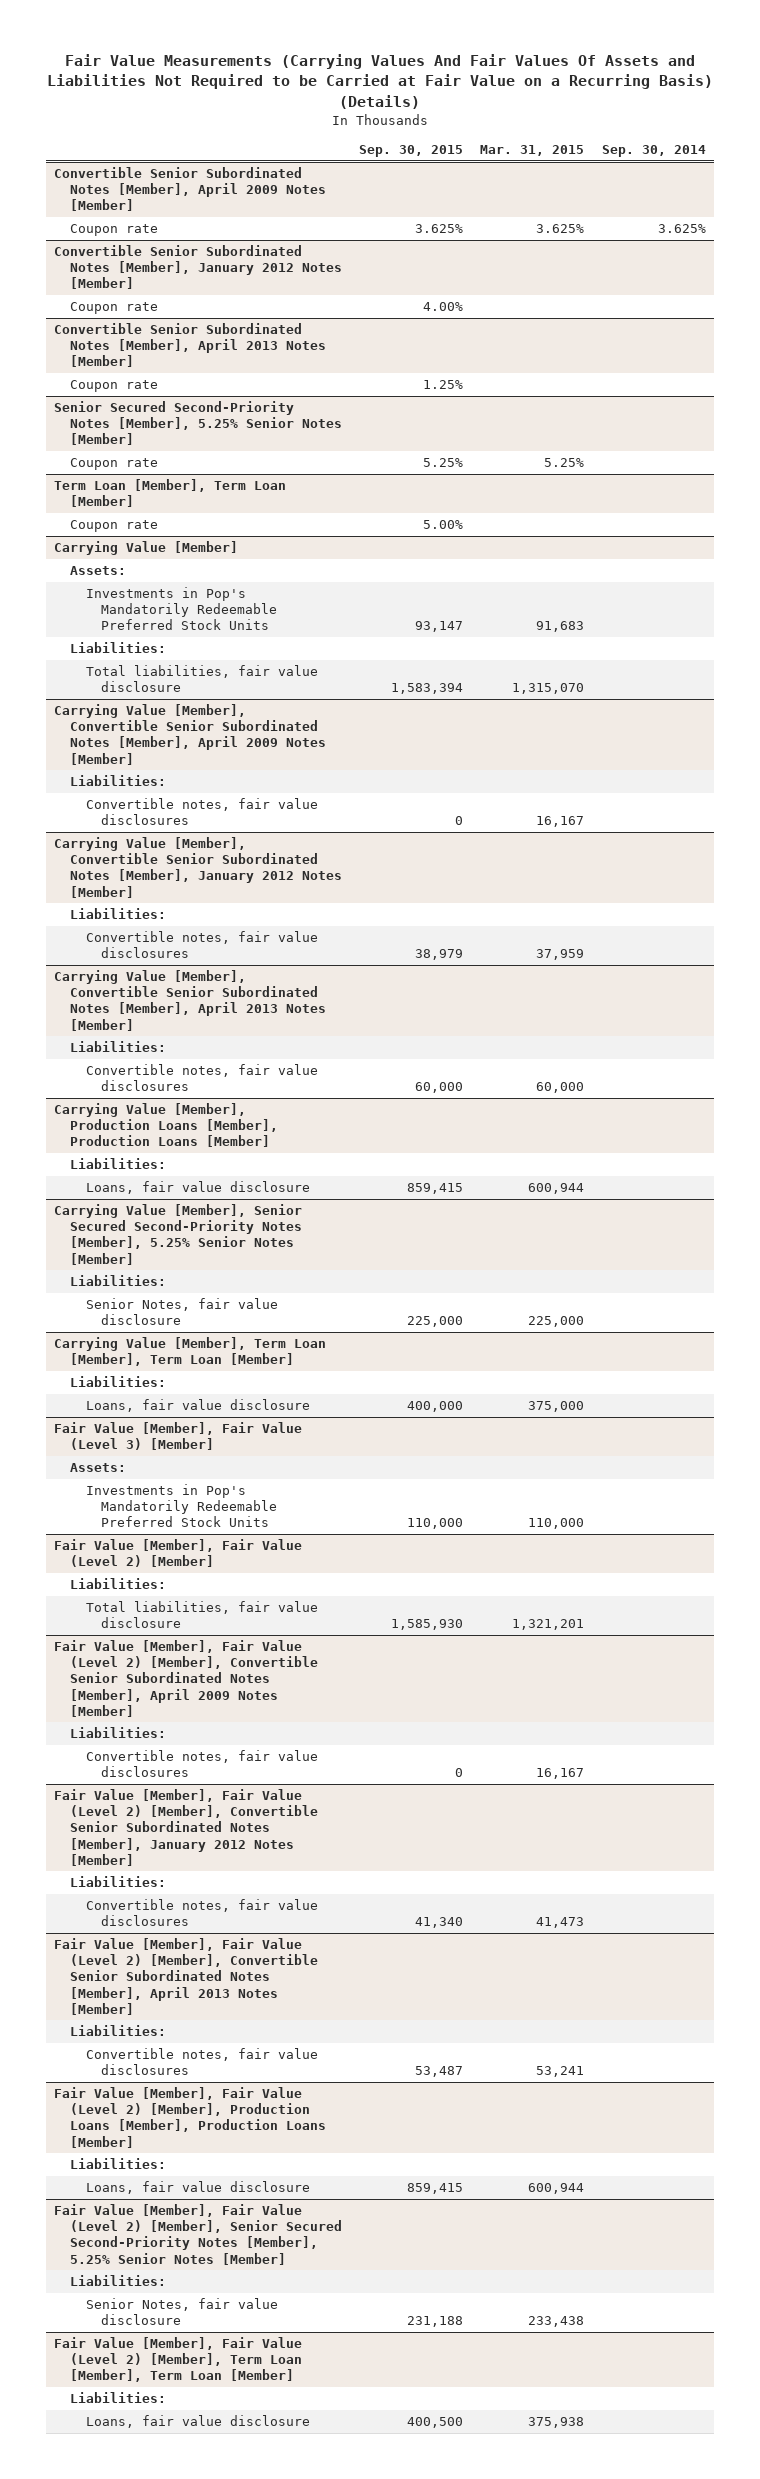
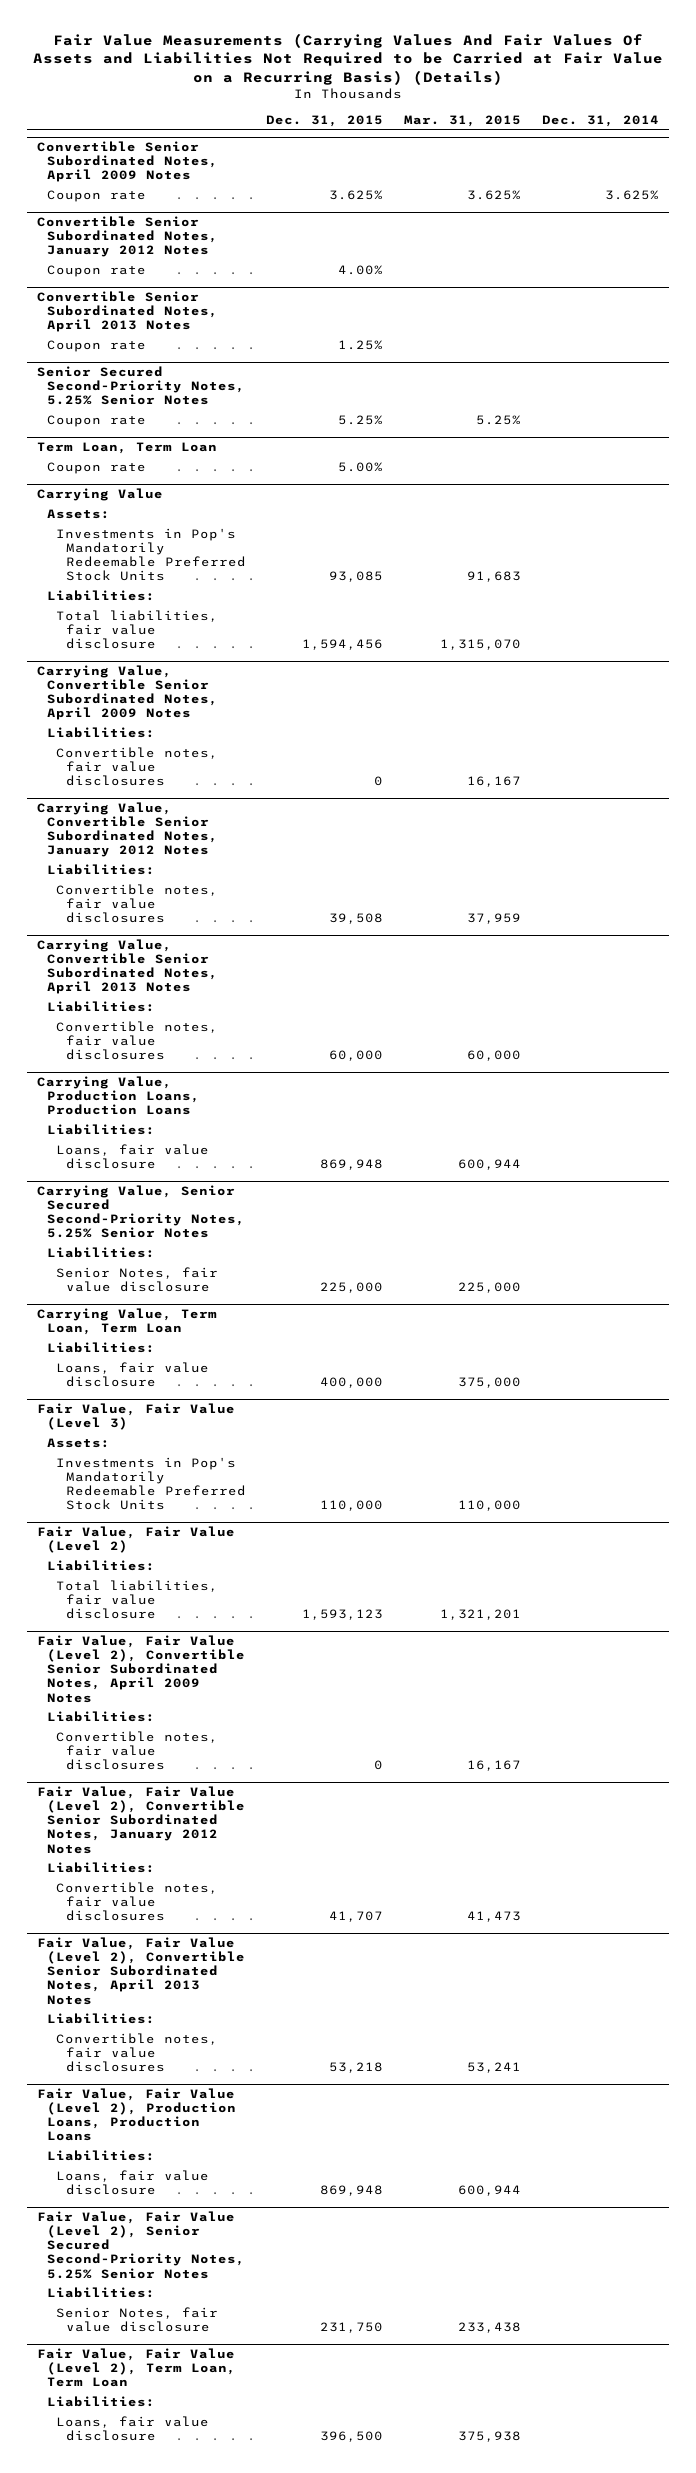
- | Sep. 30, 2015 | Mar. 31, 2015 | Sep. 30, 2014
+ | Dec. 31, 2015 | Mar. 31, 2015 | Dec. 31, 2014
- Convertible Senior Subordinated Notes [Member], April 2009 Notes [Member]
+ Convertible Senior Subordinated Notes, April 2009 Notes
- Convertible Senior Subordinated Notes [Member], January 2012 Notes [Member]
+ Convertible Senior Subordinated Notes, January 2012 Notes
- Convertible Senior Subordinated Notes [Member], April 2013 Notes [Member]
+ Convertible Senior Subordinated Notes, April 2013 Notes
- Senior Secured Second-Priority Notes [Member], 5.25% Senior Notes [Member]
+ Senior Secured Second-Priority Notes, 5.25% Senior Notes
- Term Loan [Member], Term Loan [Member]
+ Term Loan, Term Loan
- Carrying Value [Member]
+ Carrying Value
- Carrying Value [Member], Convertible Senior Subordinated Notes [Member], April 2009 Notes [Member]
+ Carrying Value, Convertible Senior Subordinated Notes, April 2009 Notes
- Carrying Value [Member], Convertible Senior Subordinated Notes [Member], January 2012 Notes [Member]
+ Carrying Value, Convertible Senior Subordinated Notes, January 2012 Notes
- Carrying Value [Member], Convertible Senior Subordinated Notes [Member], April 2013 Notes [Member]
+ Carrying Value, Convertible Senior Subordinated Notes, April 2013 Notes
- Carrying Value [Member], Production Loans [Member], Production Loans [Member]
+ Carrying Value, Production Loans, Production Loans
- Carrying Value [Member], Senior Secured Second-Priority Notes [Member], 5.25% Senior Notes [Member]
+ Carrying Value, Senior Secured Second-Priority Notes, 5.25% Senior Notes
- Carrying Value [Member], Term Loan [Member], Term Loan [Member]
+ Carrying Value, Term Loan, Term Loan
- Fair Value [Member], Fair Value (Level 3) [Member]
+ Fair Value, Fair Value (Level 3)
- Fair Value [Member], Fair Value (Level 2) [Member]
+ Fair Value, Fair Value (Level 2)
- Fair Value [Member], Fair Value (Level 2) [Member], Convertible Senior Subordinated Notes [Member], April 2009 Notes [Member]
+ Fair Value, Fair Value (Level 2), Convertible Senior Subordinated Notes, April 2009 Notes
- Fair Value [Member], Fair Value (Level 2) [Member], Convertible Senior Subordinated Notes [Member], January 2012 Notes [Member]
+ Fair Value, Fair Value (Level 2), Convertible Senior Subordinated Notes, January 2012 Notes
- Fair Value [Member], Fair Value (Level 2) [Member], Convertible Senior Subordinated Notes [Member], April 2013 Notes [Member]
+ Fair Value, Fair Value (Level 2), Convertible Senior Subordinated Notes, April 2013 Notes
- Fair Value [Member], Fair Value (Level 2) [Member], Production Loans [Member], Production Loans [Member]
+ Fair Value, Fair Value (Level 2), Production Loans, Production Loans
- Fair Value [Member], Fair Value (Level 2) [Member], Senior Secured Second-Priority Notes [Member], 5.25% Senior Notes [Member]
+ Fair Value, Fair Value (Level 2), Senior Secured Second-Priority Notes, 5.25% Senior Notes
- Fair Value [Member], Fair Value (Level 2) [Member], Term Loan [Member], Term Loan [Member]
+ Fair Value, Fair Value (Level 2), Term Loan, Term Loan

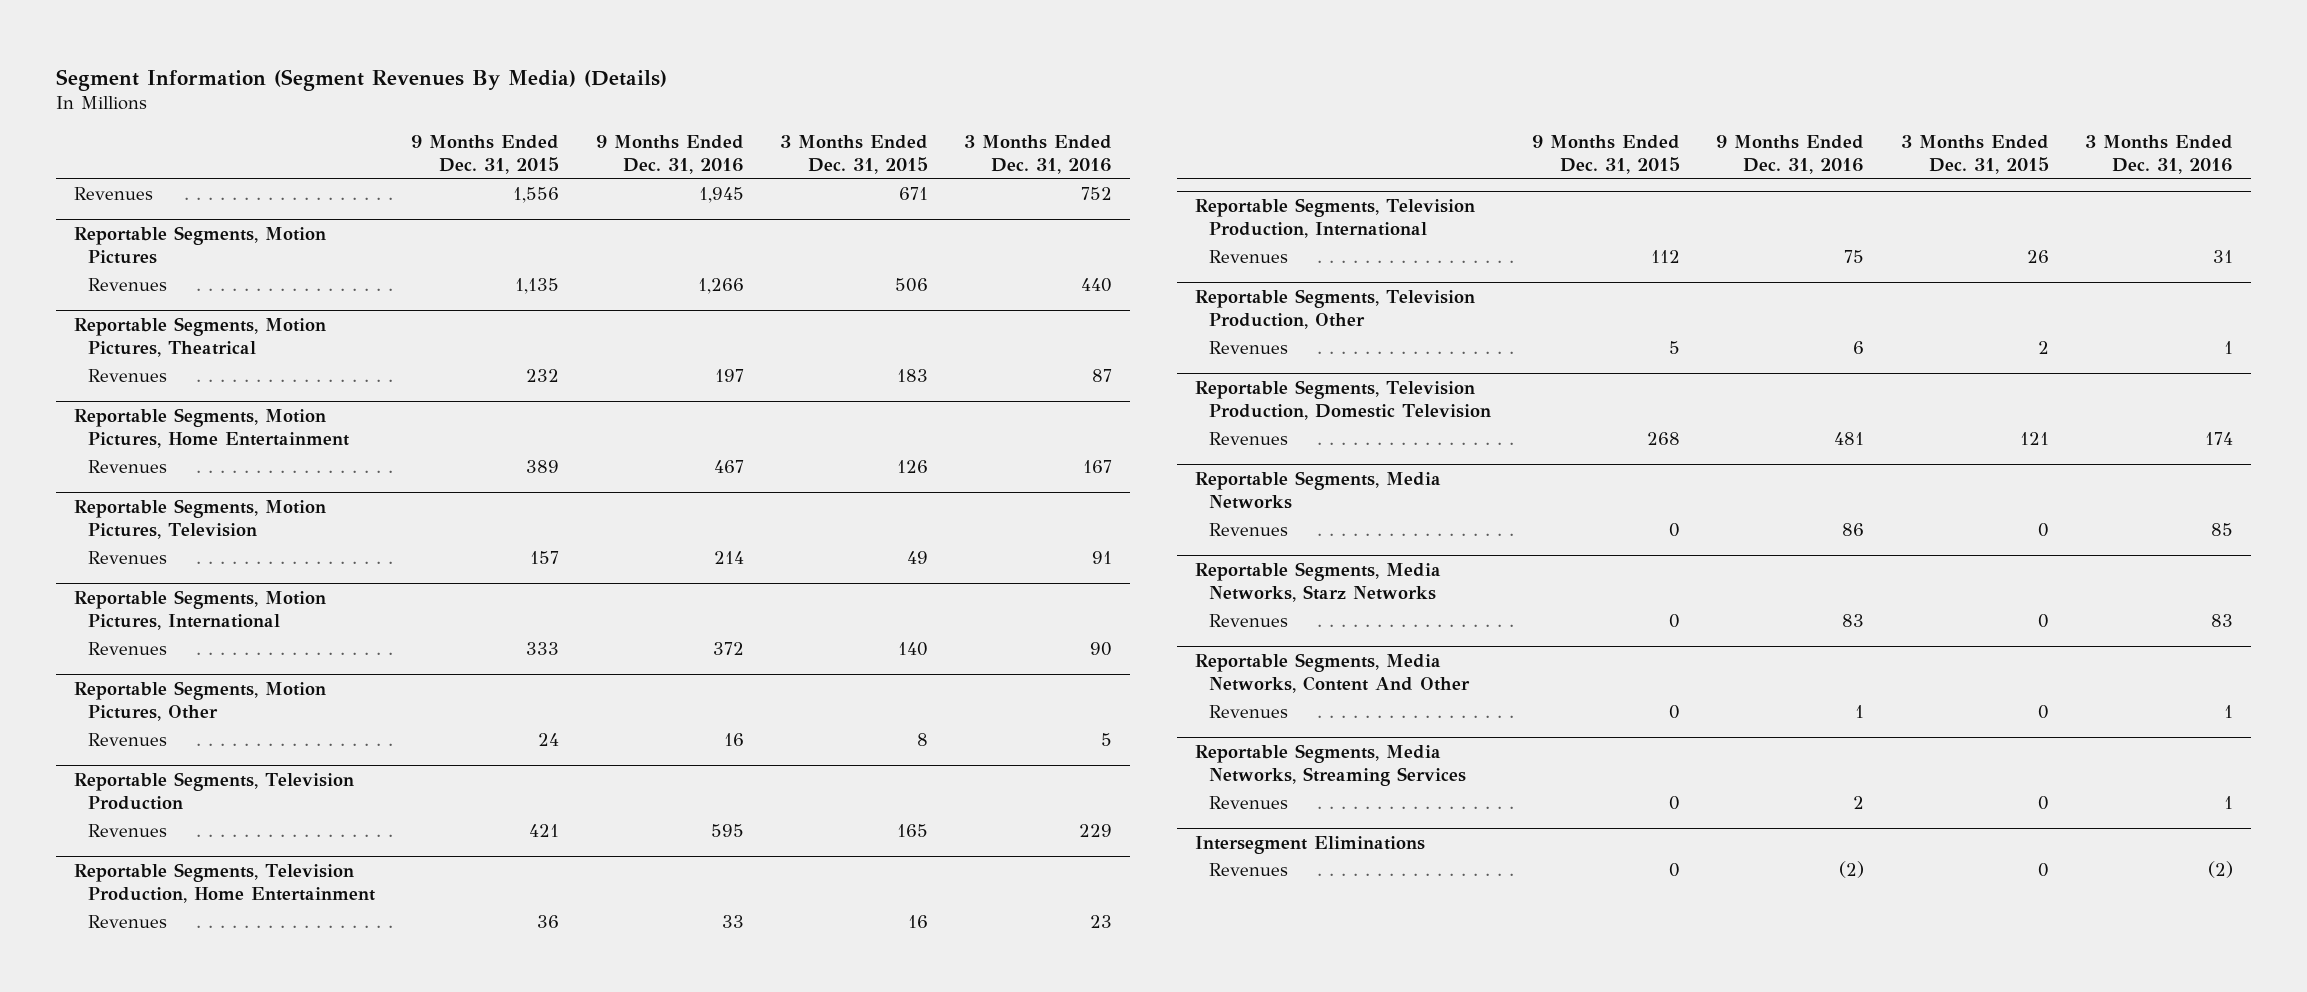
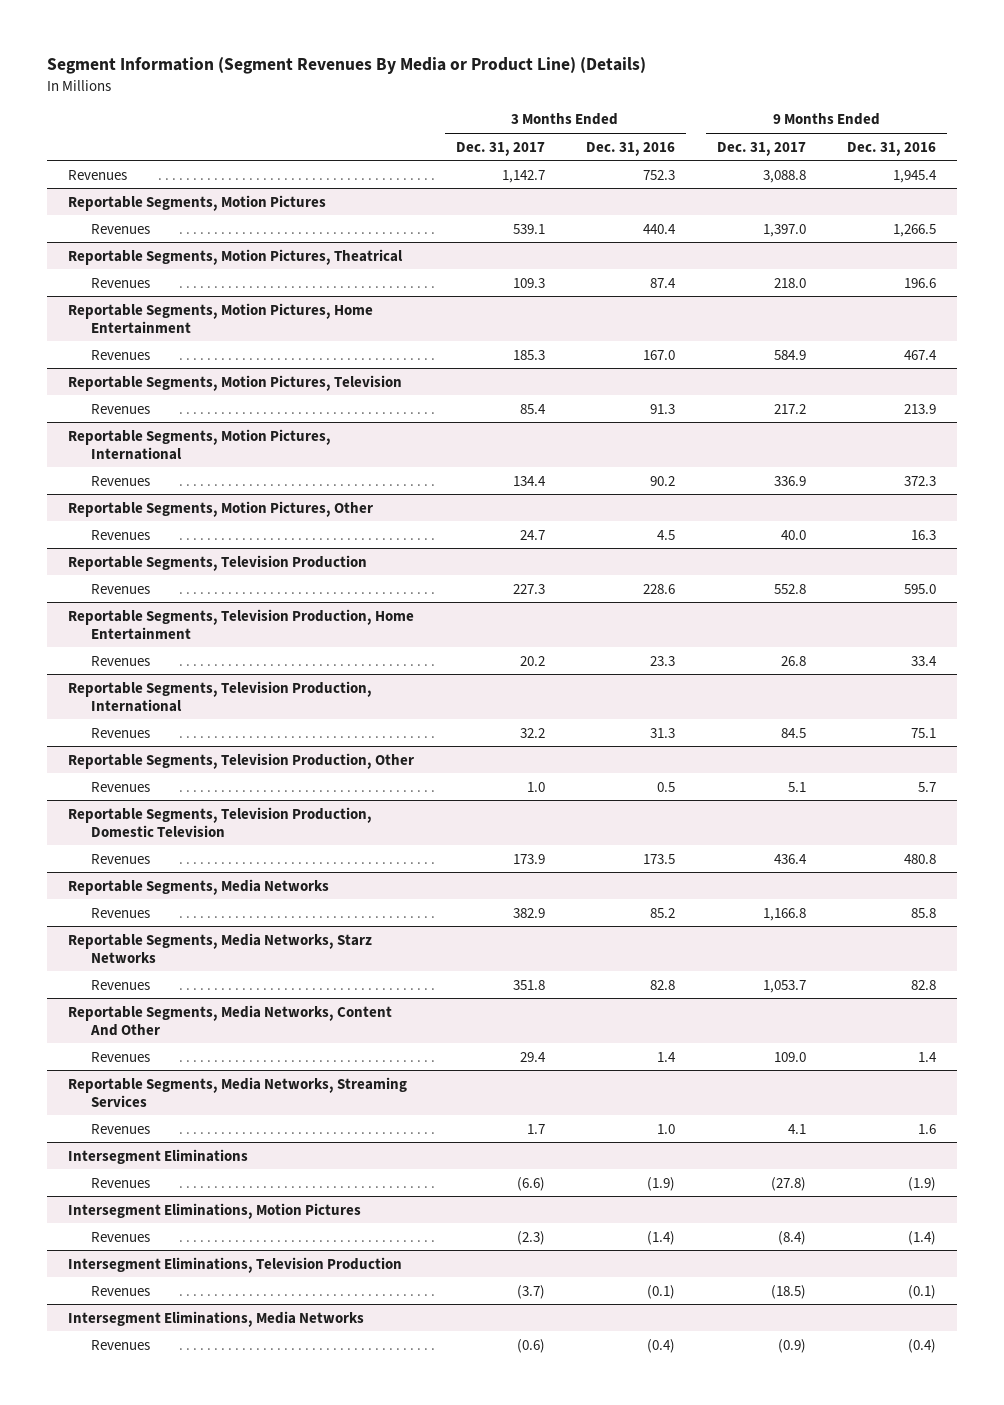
- Segment Information (Segment Revenues By Media) (Details)
+ Segment Information (Segment Revenues By Media or Product Line) (Details)
- | 9 Months Ended Dec. 31, 2015 | 9 Months Ended Dec. 31, 2016 | 3 Months Ended Dec. 31, 2015 | 3 Months Ended Dec. 31, 2016
+ | 3 Months Ended Dec. 31, 2017 | 3 Months Ended Dec. 31, 2016 | 9 Months Ended Dec. 31, 2017 | 9 Months Ended Dec. 31, 2016
- Revenues | 1,556 | 1,945 | 671 | 752
+ Revenues | 1,142.7 | 752.3 | 3,088.8 | 1,945.4
@ Reportable Segments, Motion Pictures
- Revenues | 1,135 | 1,266 | 506 | 440
+ Revenues | 539.1 | 440.4 | 1,397.0 | 1,266.5
@ Reportable Segments, Motion Pictures, Theatrical
- Revenues | 232 | 197 | 183 | 87
+ Revenues | 109.3 | 87.4 | 218.0 | 196.6
@ Reportable Segments, Motion Pictures, Home Entertainment
- Revenues | 389 | 467 | 126 | 167
+ Revenues | 185.3 | 167.0 | 584.9 | 467.4
@ Reportable Segments, Motion Pictures, Television
- Revenues | 157 | 214 | 49 | 91
+ Revenues | 85.4 | 91.3 | 217.2 | 213.9
@ Reportable Segments, Motion Pictures, International
- Revenues | 333 | 372 | 140 | 90
+ Revenues | 134.4 | 90.2 | 336.9 | 372.3
@ Reportable Segments, Motion Pictures, Other
- Revenues | 24 | 16 | 8 | 5
+ Revenues | 24.7 | 4.5 | 40.0 | 16.3
@ Reportable Segments, Television Production
- Revenues | 421 | 595 | 165 | 229
+ Revenues | 227.3 | 228.6 | 552.8 | 595.0
@ Reportable Segments, Television Production, Home Entertainment
- Revenues | 36 | 33 | 16 | 23
+ Revenues | 20.2 | 23.3 | 26.8 | 33.4
@ Reportable Segments, Television Production, International
- Revenues | 112 | 75 | 26 | 31
+ Revenues | 32.2 | 31.3 | 84.5 | 75.1
@ Reportable Segments, Television Production, Other
- Revenues | 5 | 6 | 2 | 1
+ Revenues | 1.0 | 0.5 | 5.1 | 5.7
@ Reportable Segments, Television Production, Domestic Television
- Revenues | 268 | 481 | 121 | 174
+ Revenues | 173.9 | 173.5 | 436.4 | 480.8
@ Reportable Segments, Media Networks
- Revenues | 0 | 86 | 0 | 85
+ Revenues | 382.9 | 85.2 | 1,166.8 | 85.8
@ Reportable Segments, Media Networks, Starz Networks
- Revenues | 0 | 83 | 0 | 83
+ Revenues | 351.8 | 82.8 | 1,053.7 | 82.8
@ Reportable Segments, Media Networks, Content And Other
- Revenues | 0 | 1 | 0 | 1
+ Revenues | 29.4 | 1.4 | 109.0 | 1.4
@ Reportable Segments, Media Networks, Streaming Services
- Revenues | 0 | 2 | 0 | 1
+ Revenues | 1.7 | 1.0 | 4.1 | 1.6
@ Intersegment Eliminations
- Revenues | 0 | (2) | 0 | (2)
+ Revenues | (6.6) | (1.9) | (27.8) | (1.9)
+ Intersegment Eliminations, Motion Pictures
+ Revenues | (2.3) | (1.4) | (8.4) | (1.4)
+ Intersegment Eliminations, Television Production
+ Revenues | (3.7) | (0.1) | (18.5) | (0.1)
+ Intersegment Eliminations, Media Networks
+ Revenues | (0.6) | (0.4) | (0.9) | (0.4)

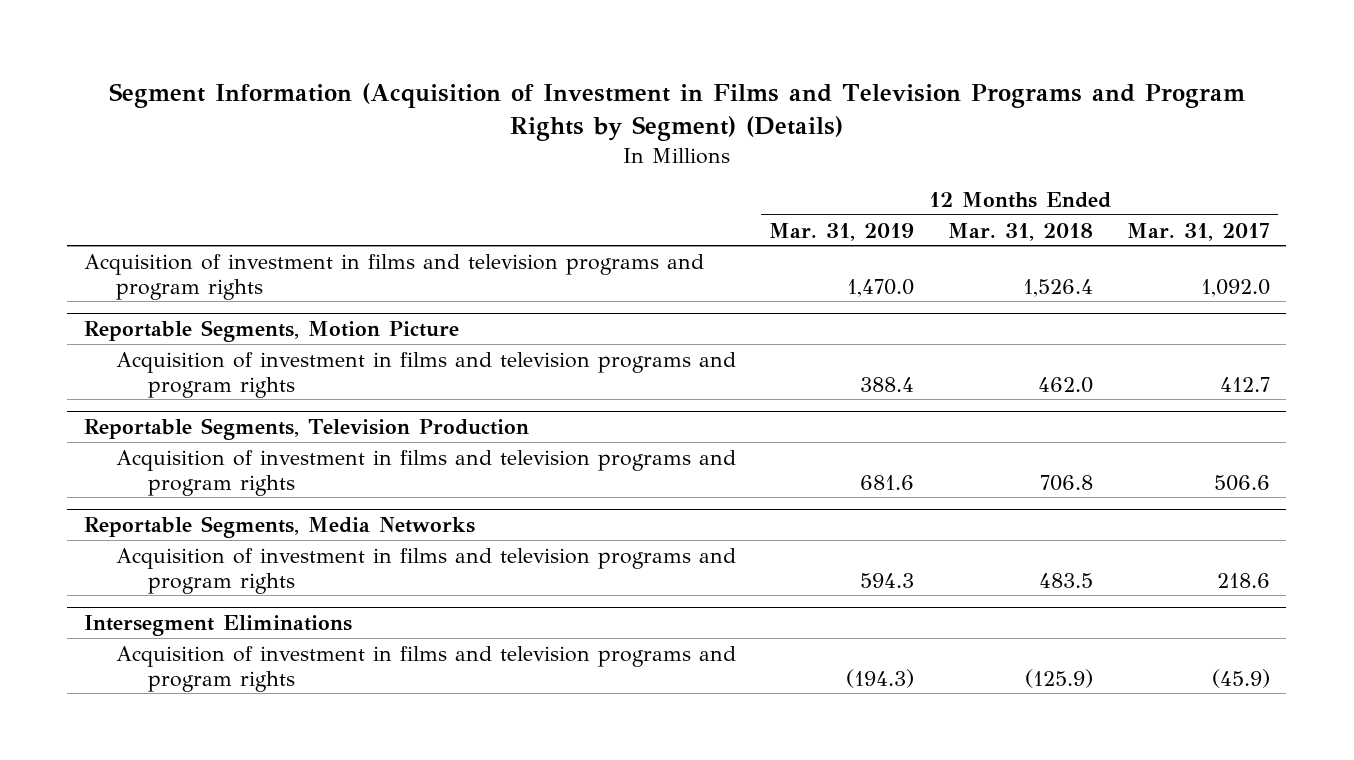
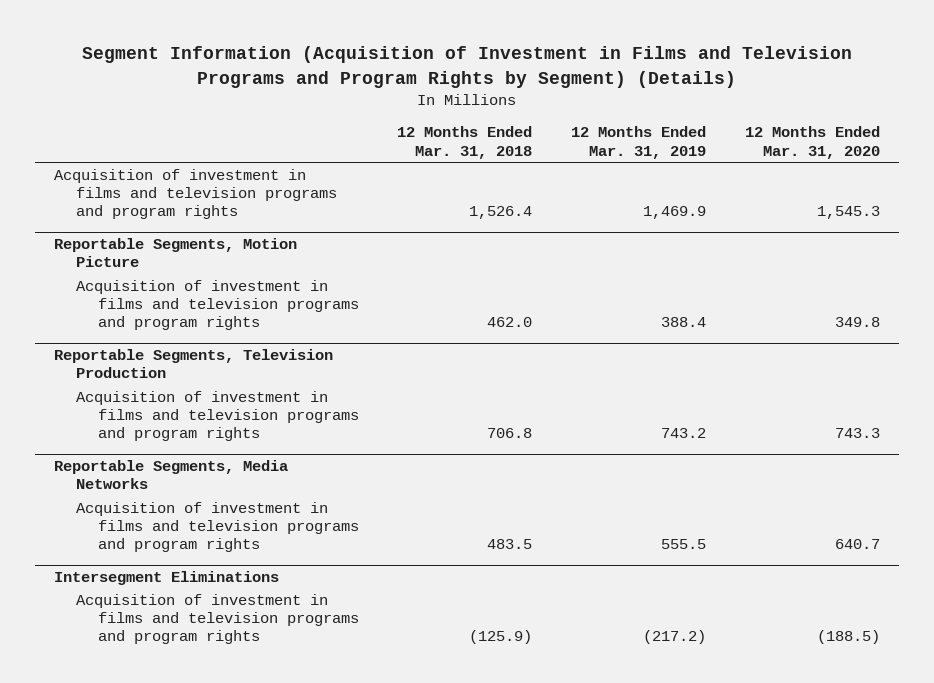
- | 12 Months Ended Mar. 31, 2019 | 12 Months Ended Mar. 31, 2018 | 12 Months Ended Mar. 31, 2017
+ | 12 Months Ended Mar. 31, 2018 | 12 Months Ended Mar. 31, 2019 | 12 Months Ended Mar. 31, 2020
- Acquisition of investment in films and television programs and program rights | 1,470.0 | 1,526.4 | 1,092.0
+ Acquisition of investment in films and television programs and program rights | 1,526.4 | 1,469.9 | 1,545.3
@ Reportable Segments, Television Production
- Acquisition of investment in films and television programs and program rights | 681.6 | 706.8 | 506.6
+ Acquisition of investment in films and television programs and program rights | 706.8 | 743.2 | 743.3
@ Reportable Segments, Media Networks
- Acquisition of investment in films and television programs and program rights | 594.3 | 483.5 | 218.6
+ Acquisition of investment in films and television programs and program rights | 483.5 | 555.5 | 640.7
@ Intersegment Eliminations
- Acquisition of investment in films and television programs and program rights | (194.3) | (125.9) | (45.9)
+ Acquisition of investment in films and television programs and program rights | (125.9) | (217.2) | (188.5)

